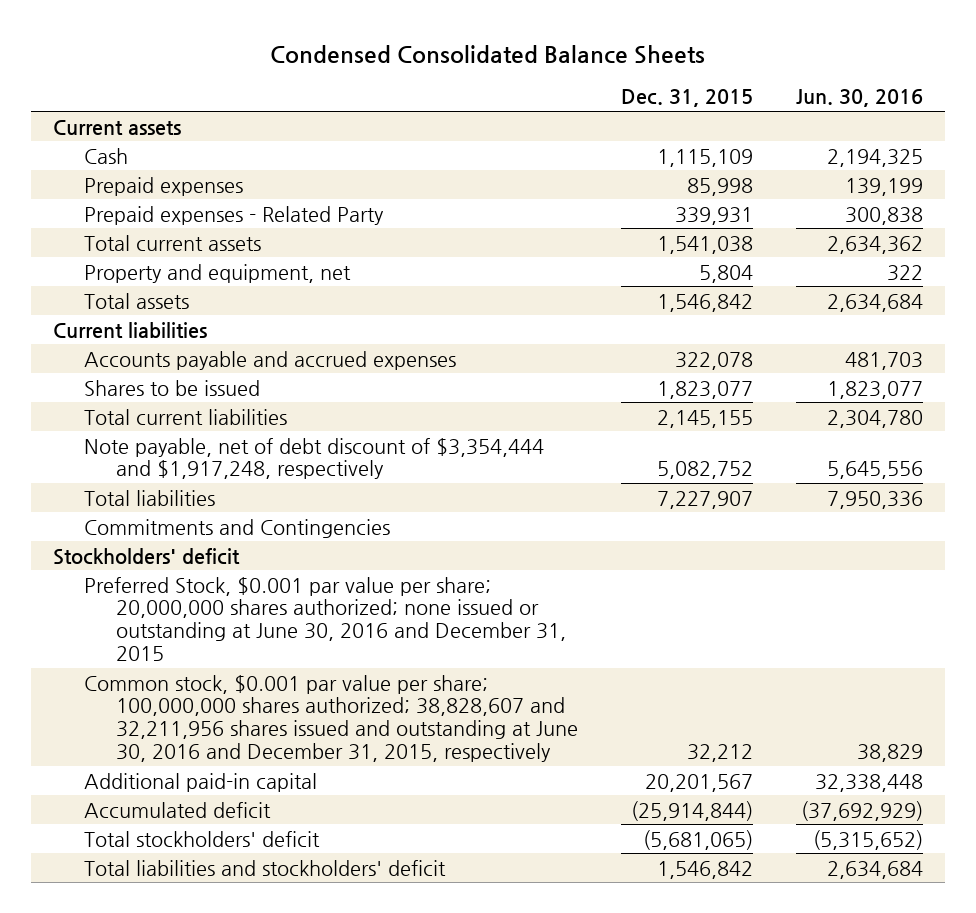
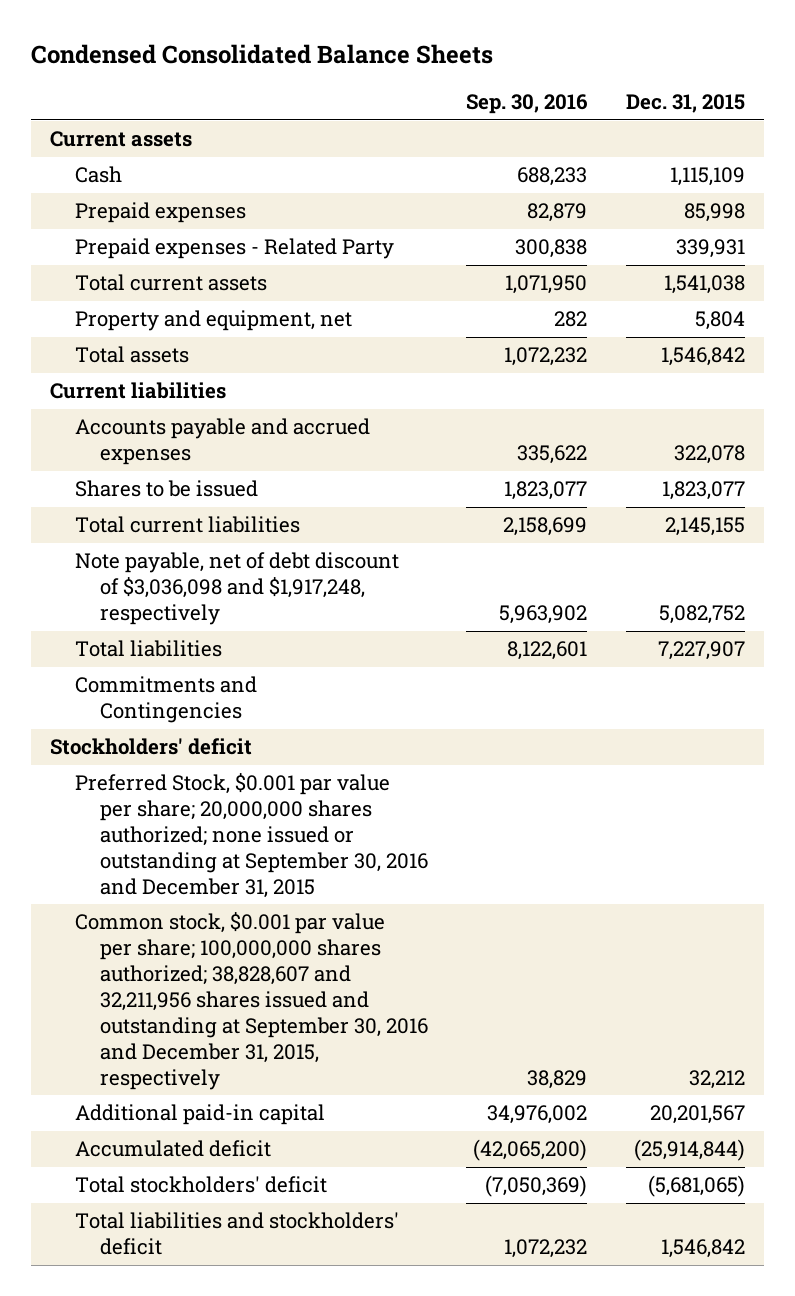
- | Dec. 31, 2015 | Jun. 30, 2016
+ | Sep. 30, 2016 | Dec. 31, 2015
- Note payable, net of debt discount of $3,354,444 and $1,917,248, respectively | 5,082,752 | 5,645,556
+ Note payable, net of debt discount of $3,036,098 and $1,917,248, respectively | 5,963,902 | 5,082,752
- Preferred Stock, $0.001 par value per share; 20,000,000 shares authorized; none issued or outstanding at June 30, 2016 and December 31, 2015
- Common stock, $0.001 par value per share; 100,000,000 shares authorized; 38,828,607 and 32,211,956 shares issued and outstanding at June 30, 2016 and December 31, 2015, respectively | 32,212 | 38,829
+ Preferred Stock, $0.001 par value per share; 20,000,000 shares authorized; none issued or outstanding at September 30, 2016 and December 31, 2015
+ Common stock, $0.001 par value per share; 100,000,000 shares authorized; 38,828,607 and 32,211,956 shares issued and outstanding at September 30, 2016 and December 31, 2015, respectively | 38,829 | 32,212

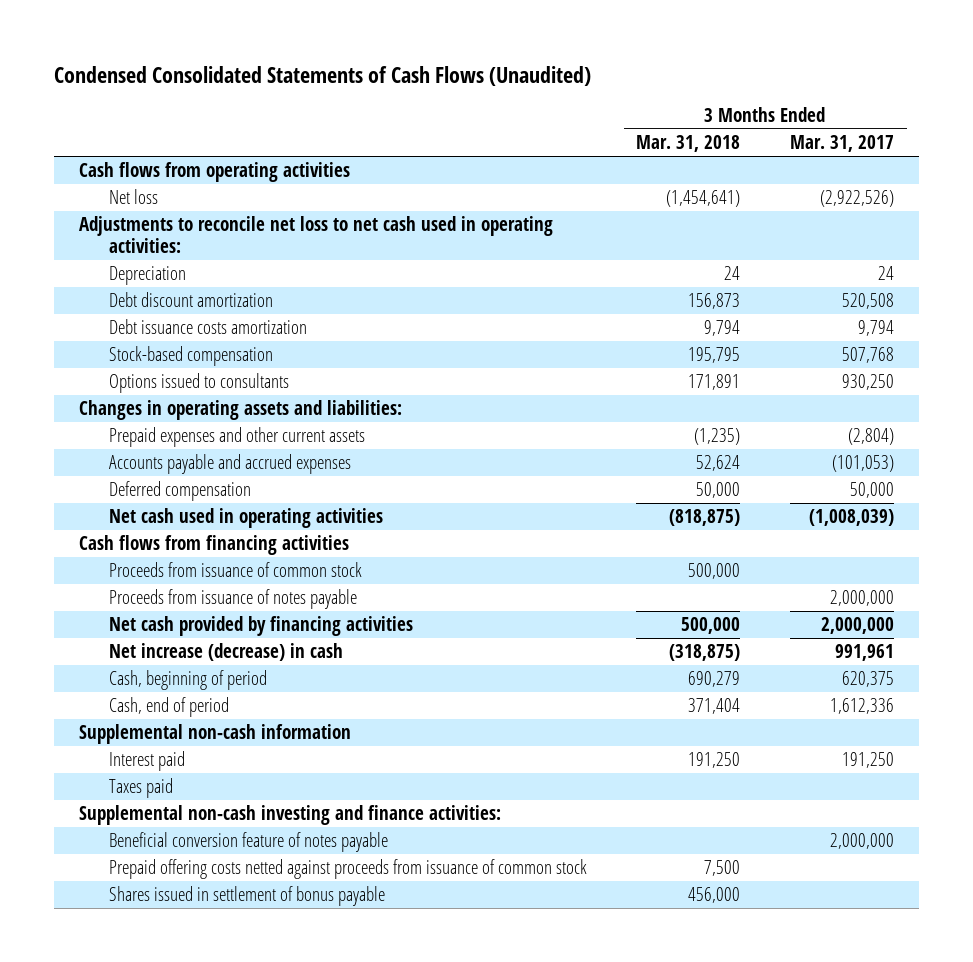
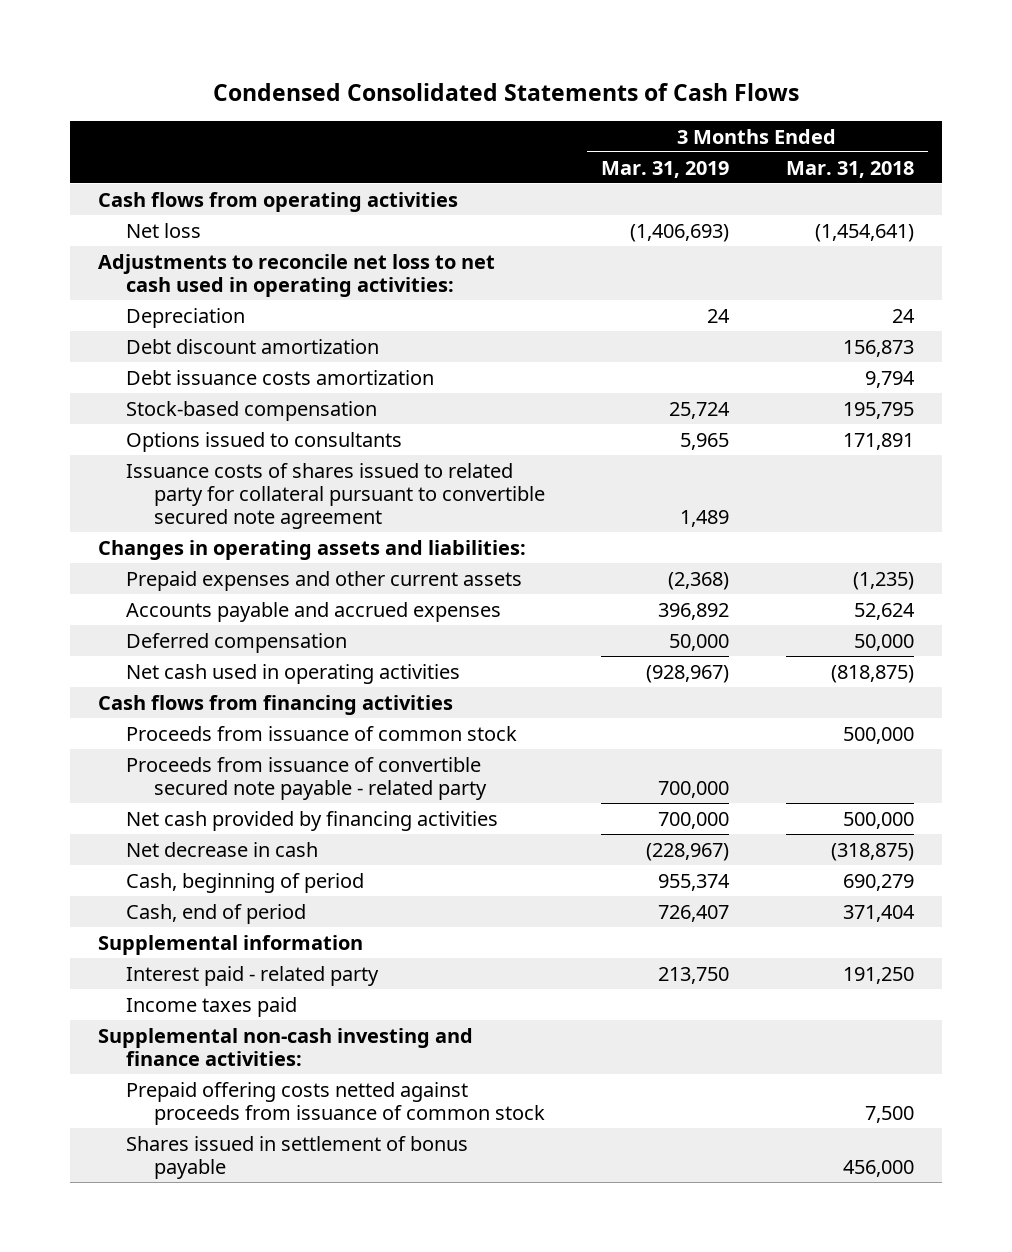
- Condensed Consolidated Statements of Cash Flows (Unaudited)
+ Condensed Consolidated Statements of Cash Flows
- | 3 Months Ended Mar. 31, 2018 | 3 Months Ended Mar. 31, 2017
+ | 3 Months Ended Mar. 31, 2019 | 3 Months Ended Mar. 31, 2018
+ Issuance costs of shares issued to related party for collateral pursuant to convertible secured note agreement | 1,489 |
- Proceeds from issuance of notes payable | | 2,000,000
+ Proceeds from issuance of convertible secured note payable - related party | 700,000 |
- Net increase (decrease) in cash | (318,875) | 991,961
+ Net decrease in cash | (228,967) | (318,875)
- Supplemental non-cash information
- Interest paid | 191,250 | 191,250
- Taxes paid
+ Supplemental information
+ Interest paid - related party | 213,750 | 191,250
+ Income taxes paid
- Beneficial conversion feature of notes payable | | 2,000,000

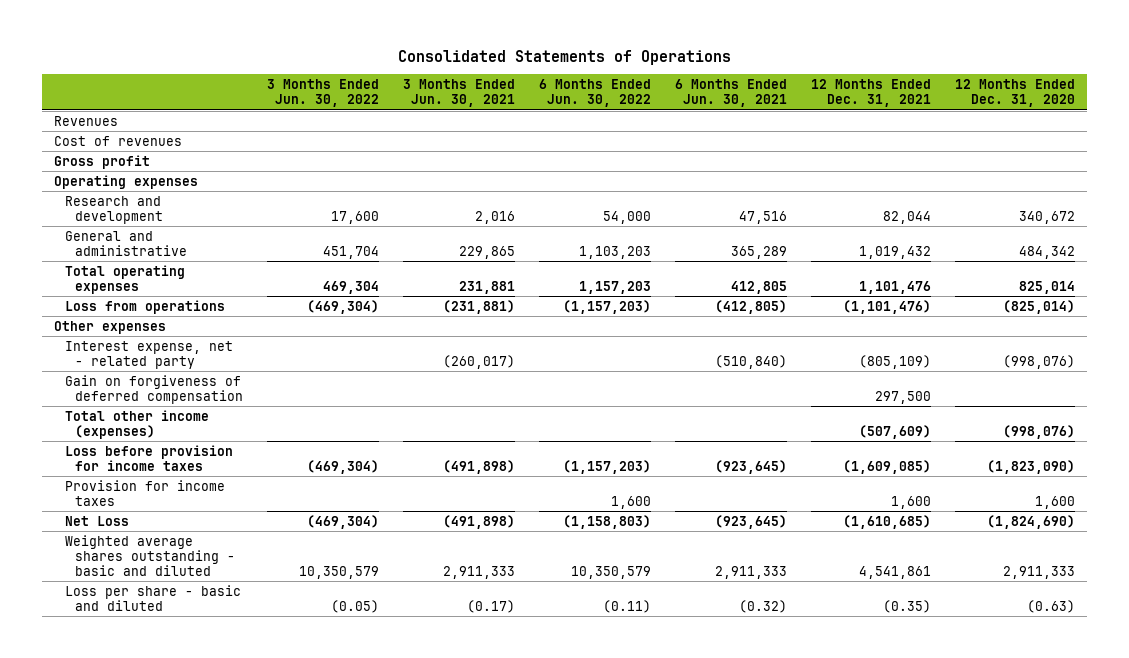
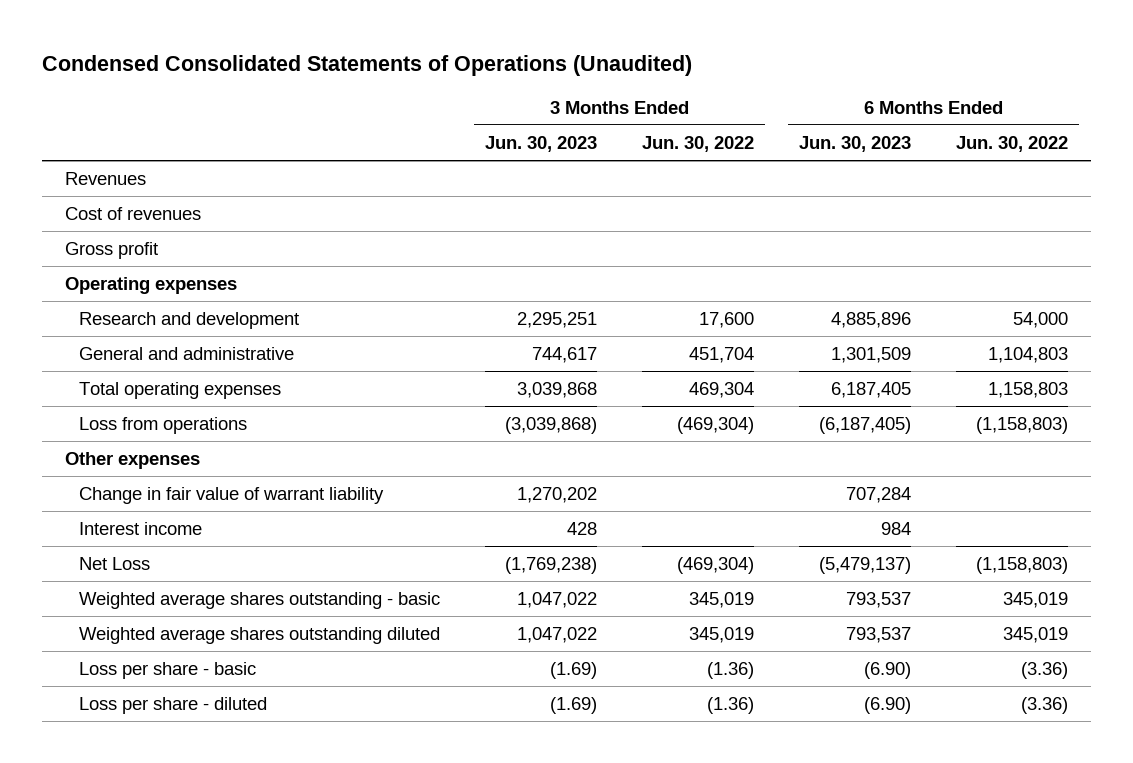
- Consolidated Statements of Operations
+ Condensed Consolidated Statements of Operations (Unaudited)
- | 3 Months Ended Jun. 30, 2022 | 3 Months Ended Jun. 30, 2021 | 6 Months Ended Jun. 30, 2022 | 6 Months Ended Jun. 30, 2021 | 12 Months Ended Dec. 31, 2021 | 12 Months Ended Dec. 31, 2020
+ | 3 Months Ended Jun. 30, 2023 | 3 Months Ended Jun. 30, 2022 | 6 Months Ended Jun. 30, 2023 | 6 Months Ended Jun. 30, 2022
- General and administrative | 451,704 | 229,865 | 1,103,203 | 365,289 | 1,019,432 | 484,342
- Total operating expenses | 469,304 | 231,881 | 1,157,203 | 412,805 | 1,101,476 | 825,014
- Loss from operations | (469,304) | (231,881) | (1,157,203) | (412,805) | (1,101,476) | (825,014)
+ General and administrative | 744,617 | 451,704 | 1,301,509 | 1,104,803
+ Total operating expenses | 3,039,868 | 469,304 | 6,187,405 | 1,158,803
+ Loss from operations | (3,039,868) | (469,304) | (6,187,405) | (1,158,803)
- Interest expense, net - related party | | (260,017) | | (510,840) | (805,109) | (998,076)
- Gain on forgiveness of deferred compensation | | | | | 297,500 |
- Total other income (expenses) | | | | | (507,609) | (998,076)
- Loss before provision for income taxes | (469,304) | (491,898) | (1,157,203) | (923,645) | (1,609,085) | (1,823,090)
- Provision for income taxes | | | 1,600 | | 1,600 | 1,600
+ Change in fair value of warrant liability | 1,270,202 | | 707,284 |
+ Interest income | 428 | | 984 |
- Weighted average shares outstanding - basic and diluted | 10,350,579 | 2,911,333 | 10,350,579 | 2,911,333 | 4,541,861 | 2,911,333
- Loss per share - basic and diluted | (0.05) | (0.17) | (0.11) | (0.32) | (0.35) | (0.63)
+ Weighted average shares outstanding - basic | 1,047,022 | 345,019 | 793,537 | 345,019
+ Weighted average shares outstanding diluted | 1,047,022 | 345,019 | 793,537 | 345,019
+ Loss per share - basic | (1.69) | (1.36) | (6.90) | (3.36)
+ Loss per share - diluted | (1.69) | (1.36) | (6.90) | (3.36)

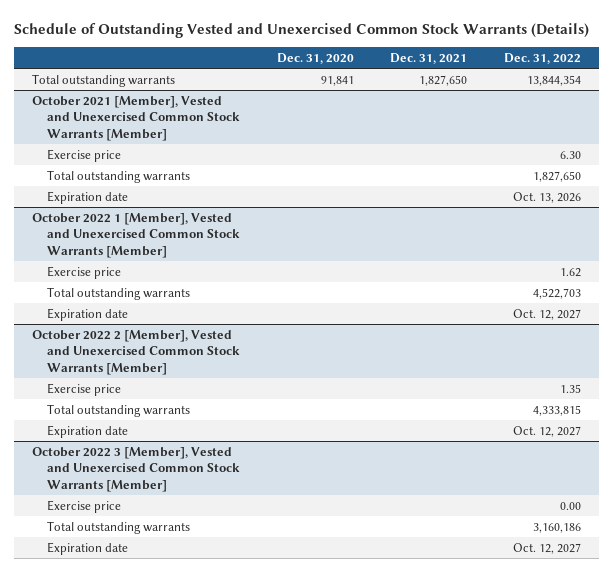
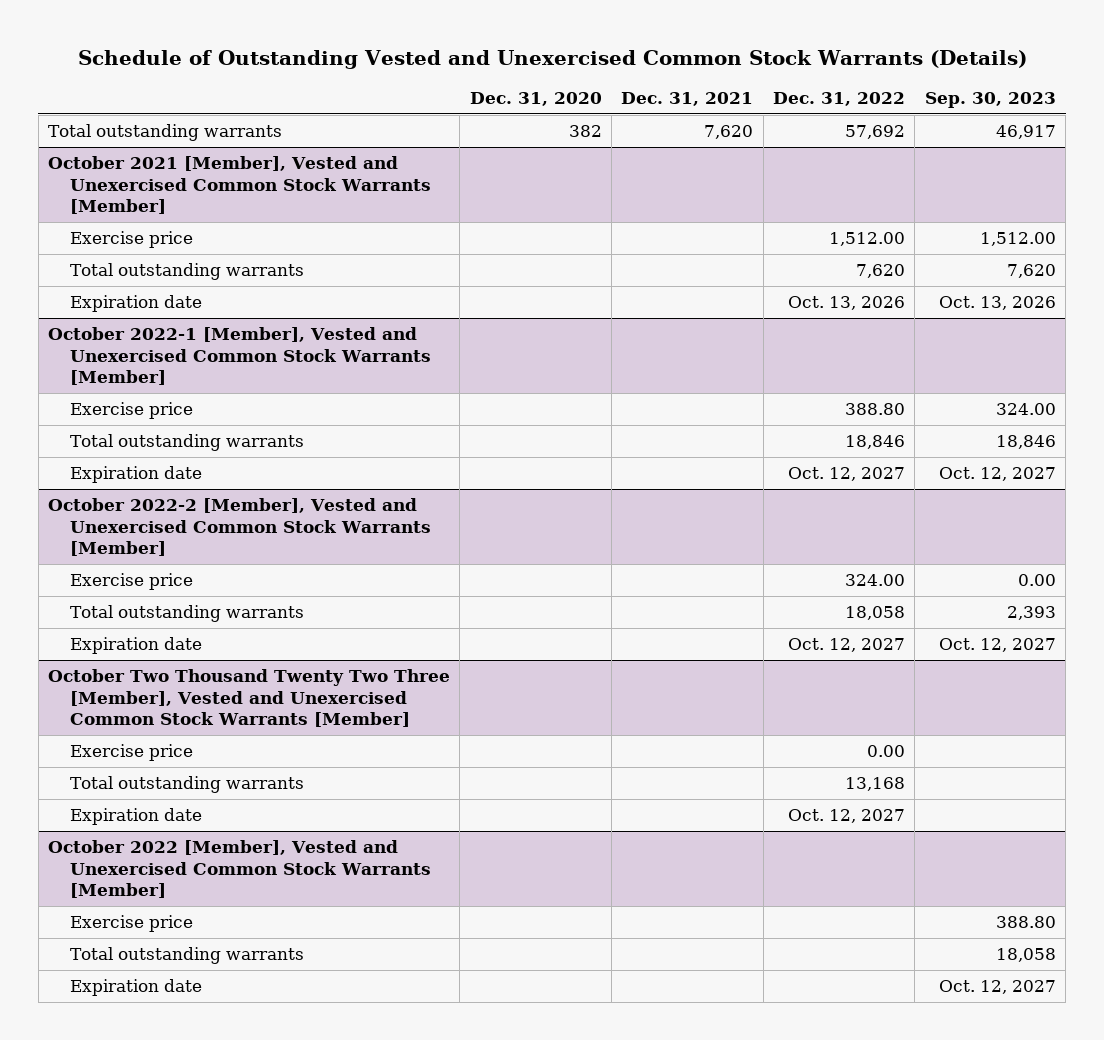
- | Dec. 31, 2020 | Dec. 31, 2021 | Dec. 31, 2022
+ | Dec. 31, 2020 | Dec. 31, 2021 | Dec. 31, 2022 | Sep. 30, 2023
- Total outstanding warrants | 91,841 | 1,827,650 | 13,844,354
+ Total outstanding warrants | 382 | 7,620 | 57,692 | 46,917
@ October 2021 [Member], Vested and Unexercised Common Stock Warrants [Member]
- Exercise price | | | 6.30
- Total outstanding warrants | | | 1,827,650
+ Exercise price | | | 1,512.00 | 1,512.00
+ Total outstanding warrants | | | 7,620 | 7,620
- October 2022 1 [Member], Vested and Unexercised Common Stock Warrants [Member]
- Exercise price | | | 1.62
- Total outstanding warrants | | | 4,522,703
+ October 2022-1 [Member], Vested and Unexercised Common Stock Warrants [Member]
+ Exercise price | | | 388.80 | 324.00
+ Total outstanding warrants | | | 18,846 | 18,846
- October 2022 2 [Member], Vested and Unexercised Common Stock Warrants [Member]
- Exercise price | | | 1.35
- Total outstanding warrants | | | 4,333,815
+ October 2022-2 [Member], Vested and Unexercised Common Stock Warrants [Member]
+ Exercise price | | | 324.00 | 0.00
+ Total outstanding warrants | | | 18,058 | 2,393
- October 2022 3 [Member], Vested and Unexercised Common Stock Warrants [Member]
+ October Two Thousand Twenty Two Three [Member], Vested and Unexercised Common Stock Warrants [Member]
- Total outstanding warrants | | | 3,160,186
+ Total outstanding warrants | | | 13,168 |
+ October 2022 [Member], Vested and Unexercised Common Stock Warrants [Member]
+ Exercise price | | | | 388.80
+ Total outstanding warrants | | | | 18,058
+ Expiration date | | | | Oct. 12, 2027

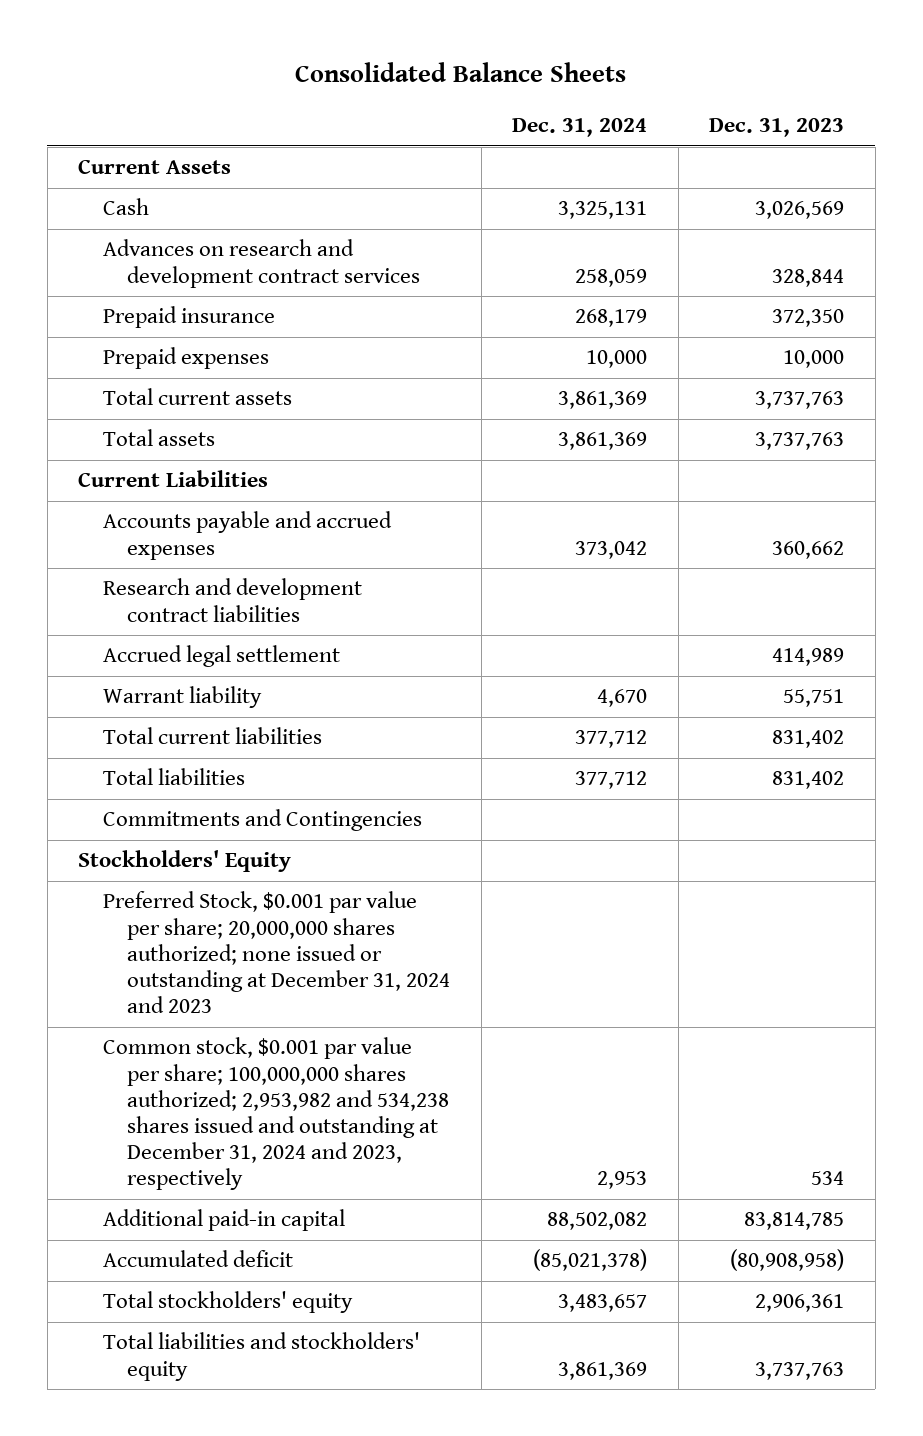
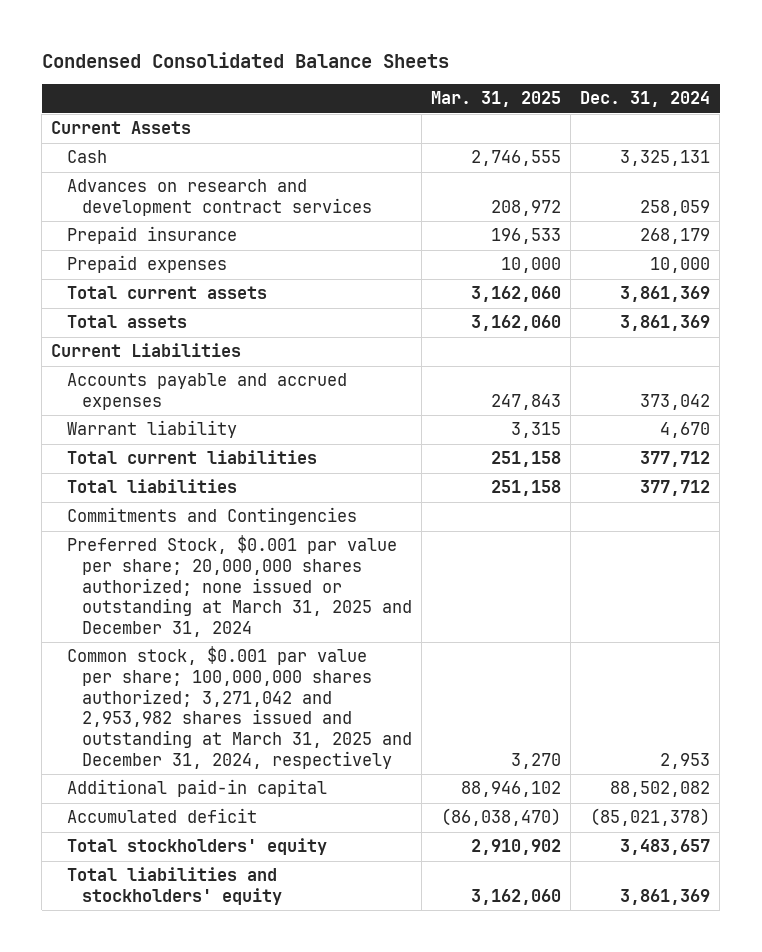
- Consolidated Balance Sheets
+ Condensed Consolidated Balance Sheets
- | Dec. 31, 2024 | Dec. 31, 2023
+ | Mar. 31, 2025 | Dec. 31, 2024
- Research and development contract liabilities
- Accrued legal settlement | | 414,989
- Stockholders' Equity
- Preferred Stock, $0.001 par value per share; 20,000,000 shares authorized; none issued or outstanding at December 31, 2024 and 2023
- Common stock, $0.001 par value per share; 100,000,000 shares authorized; 2,953,982 and 534,238 shares issued and outstanding at December 31, 2024 and 2023, respectively | 2,953 | 534
+ Preferred Stock, $0.001 par value per share; 20,000,000 shares authorized; none issued or outstanding at March 31, 2025 and December 31, 2024
+ Common stock, $0.001 par value per share; 100,000,000 shares authorized; 3,271,042 and 2,953,982 shares issued and outstanding at March 31, 2025 and December 31, 2024, respectively | 3,270 | 2,953

